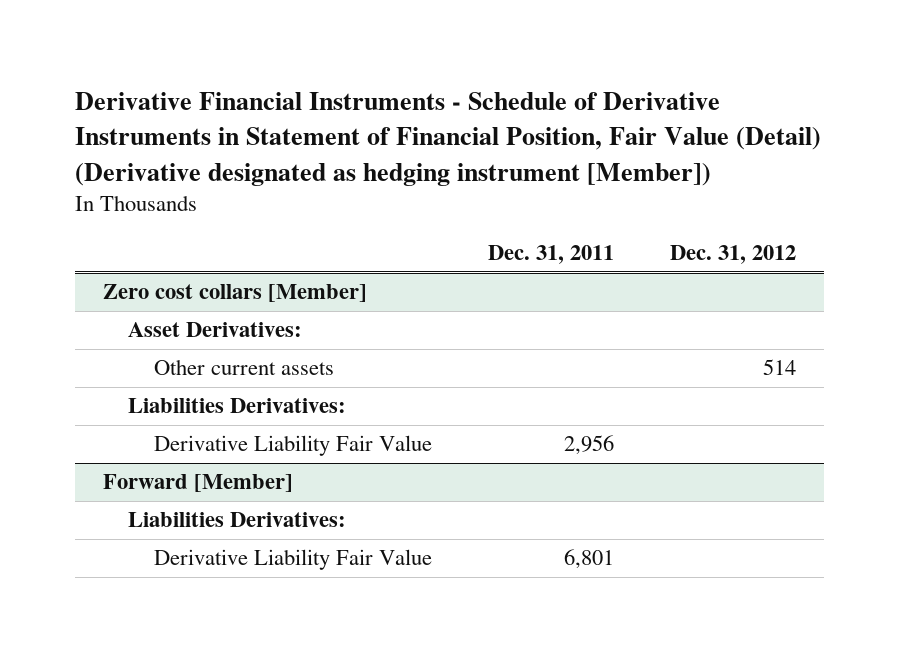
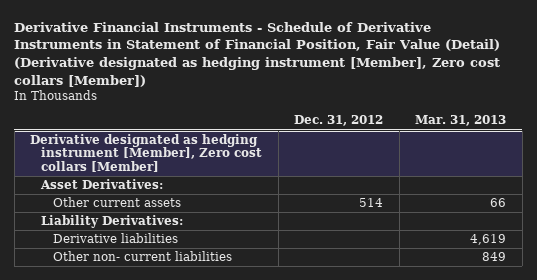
- Derivative Financial Instruments - Schedule of Derivative Instruments in Statement of Financial Position, Fair Value (Detail) (Derivative designated as hedging instrument [Member])
+ Derivative Financial Instruments - Schedule of Derivative Instruments in Statement of Financial Position, Fair Value (Detail) (Derivative designated as hedging instrument [Member], Zero cost collars [Member])
- | Dec. 31, 2011 | Dec. 31, 2012
+ | Dec. 31, 2012 | Mar. 31, 2013
- Zero cost collars [Member]
+ Derivative designated as hedging instrument [Member], Zero cost collars [Member]
- Liabilities Derivatives:
- Derivative Liability Fair Value | 2,956 |
- Forward [Member]
- Liabilities Derivatives:
- Derivative Liability Fair Value | 6,801 |
+ Liability Derivatives:
+ Derivative liabilities | | 4,619
+ Other non- current liabilities | | 849

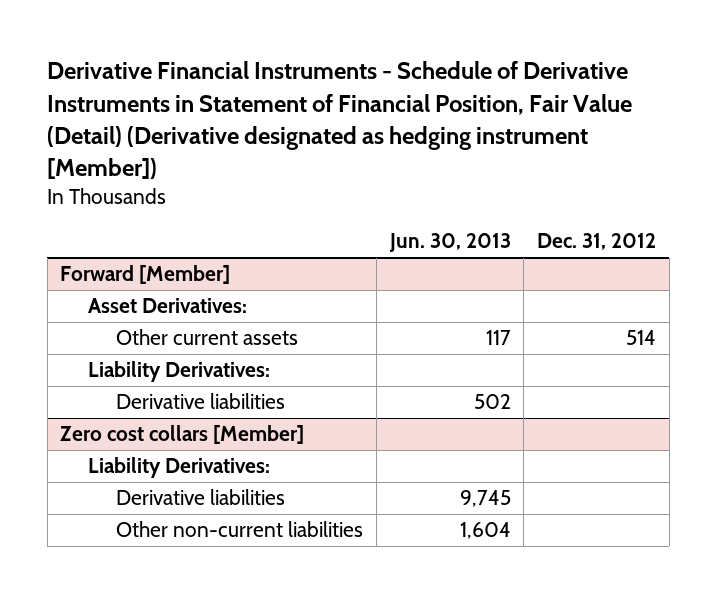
- Derivative Financial Instruments - Schedule of Derivative Instruments in Statement of Financial Position, Fair Value (Detail) (Derivative designated as hedging instrument [Member], Zero cost collars [Member])
+ Derivative Financial Instruments - Schedule of Derivative Instruments in Statement of Financial Position, Fair Value (Detail) (Derivative designated as hedging instrument [Member])
- | Dec. 31, 2012 | Mar. 31, 2013
+ | Jun. 30, 2013 | Dec. 31, 2012
- Derivative designated as hedging instrument [Member], Zero cost collars [Member]
+ Forward [Member]
- Other non- current liabilities | | 849
+ Zero cost collars [Member]
+ Liability Derivatives:
+ Derivative liabilities | 9,745 |
+ Other non-current liabilities | 1,604 |

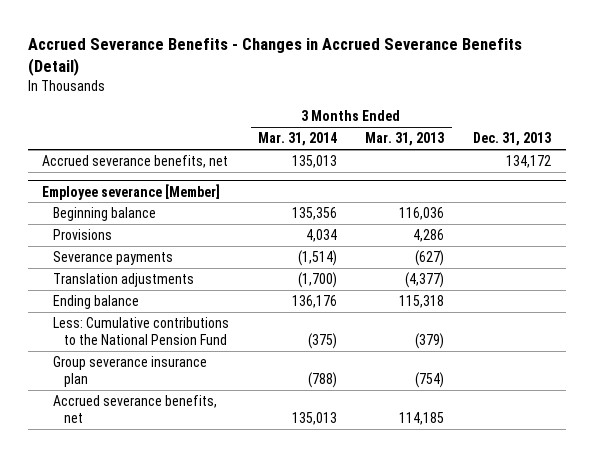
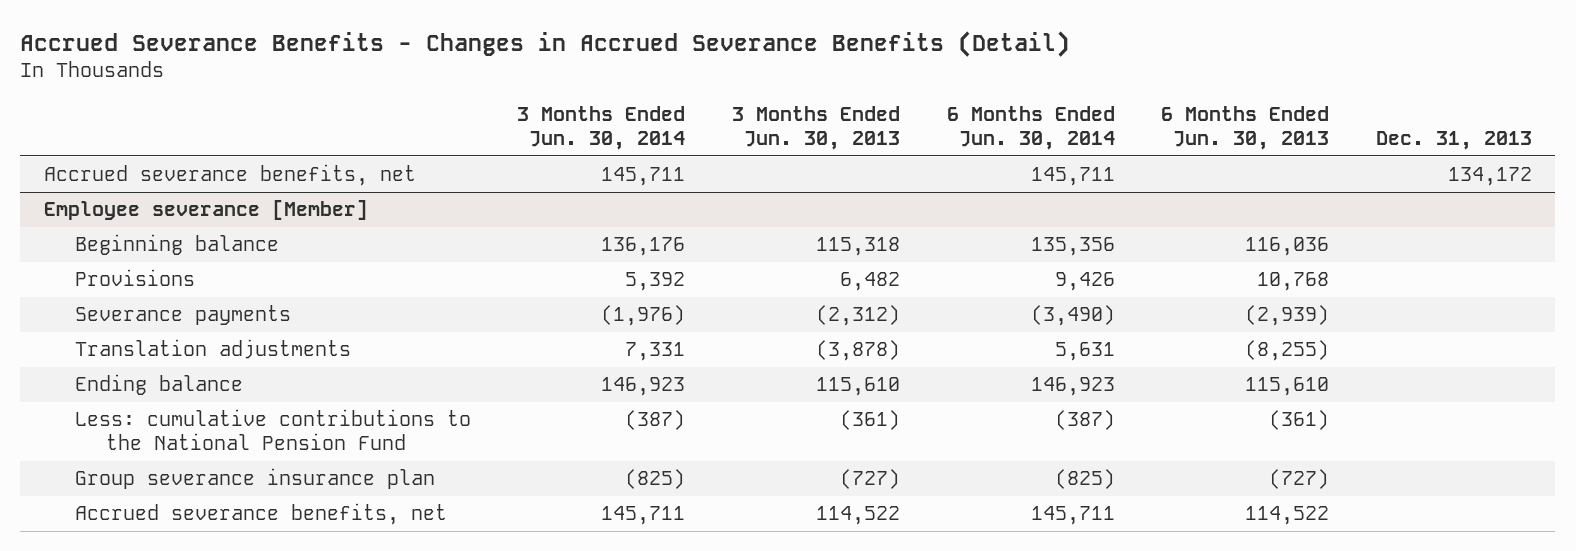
- | 3 Months Ended Mar. 31, 2014 | 3 Months Ended Mar. 31, 2013 | Dec. 31, 2013
+ | 3 Months Ended Jun. 30, 2014 | 3 Months Ended Jun. 30, 2013 | 6 Months Ended Jun. 30, 2014 | 6 Months Ended Jun. 30, 2013 | Dec. 31, 2013
@ Employee severance [Member]
- Less: Cumulative contributions to the National Pension Fund | (375) | (379) |
+ Less: cumulative contributions to the National Pension Fund | (387) | (361) | (387) | (361) |

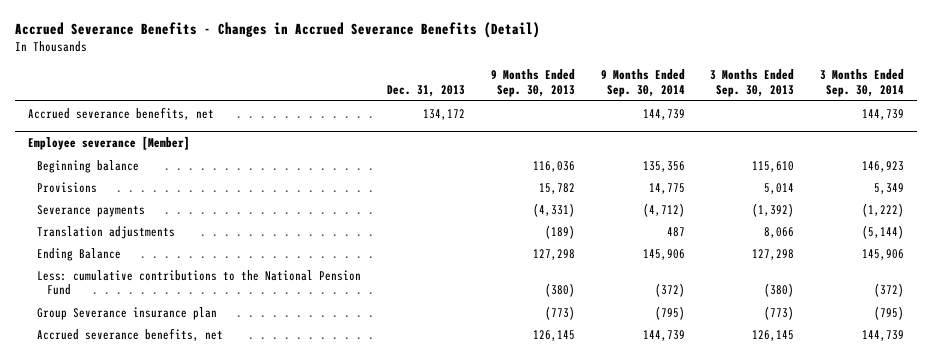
- | 3 Months Ended Jun. 30, 2014 | 3 Months Ended Jun. 30, 2013 | 6 Months Ended Jun. 30, 2014 | 6 Months Ended Jun. 30, 2013 | Dec. 31, 2013
+ | Dec. 31, 2013 | 9 Months Ended Sep. 30, 2013 | 9 Months Ended Sep. 30, 2014 | 3 Months Ended Sep. 30, 2013 | 3 Months Ended Sep. 30, 2014
@ Employee severance [Member]
- Ending balance | 146,923 | 115,610 | 146,923 | 115,610 |
+ Ending Balance | | 127,298 | 145,906 | 127,298 | 145,906
- Group severance insurance plan | (825) | (727) | (825) | (727) |
+ Group Severance insurance plan | | (773) | (795) | (773) | (795)

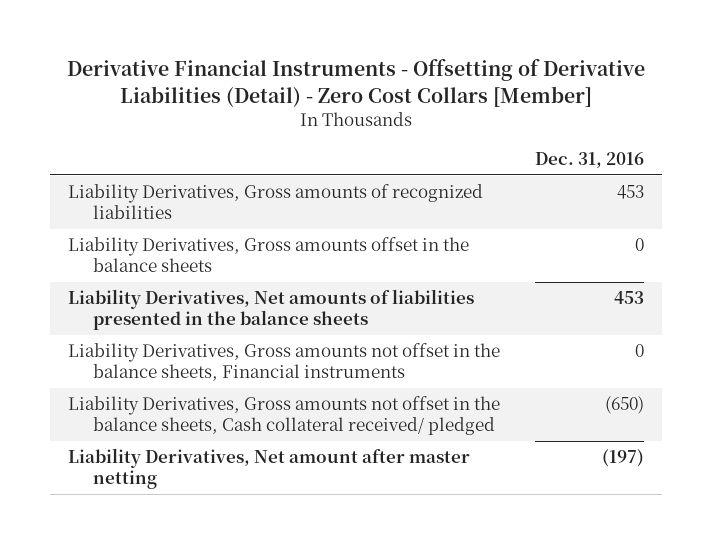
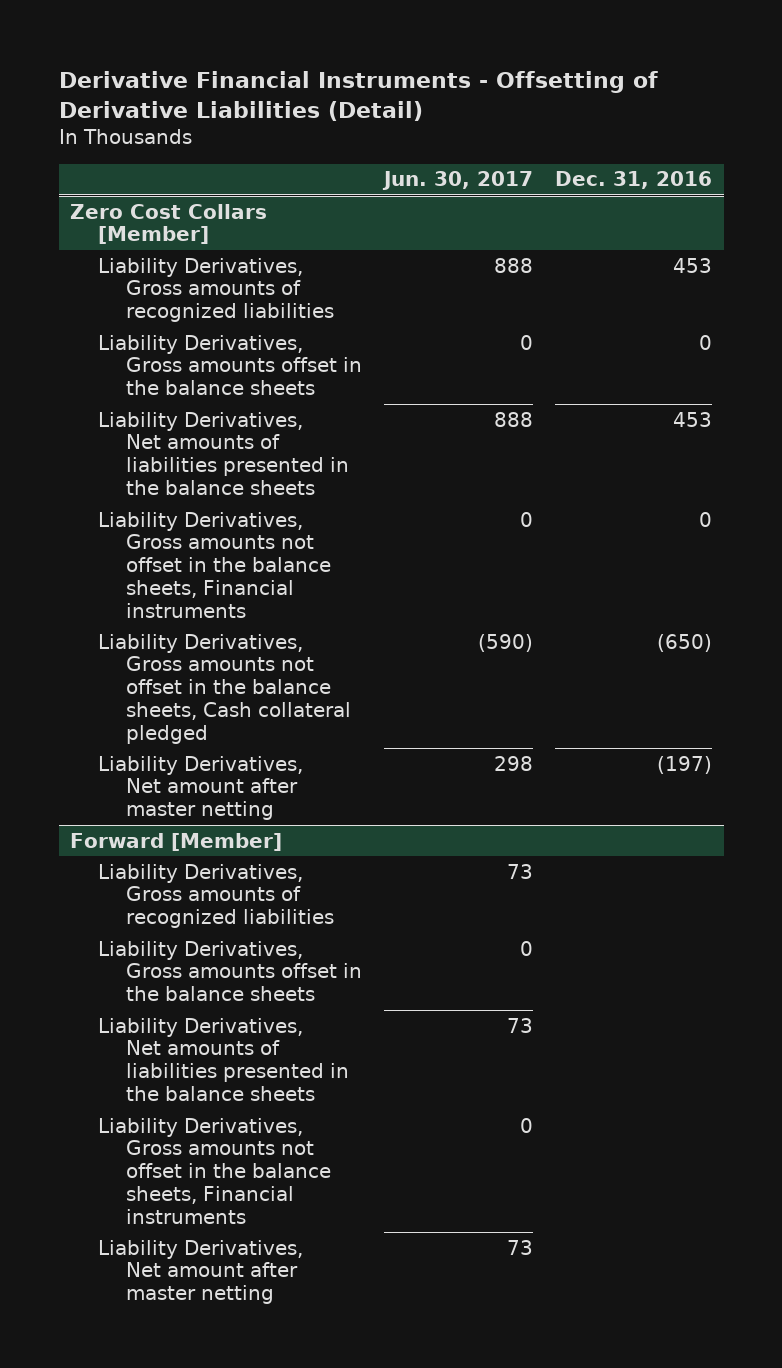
- Derivative Financial Instruments - Offsetting of Derivative Liabilities (Detail) - Zero Cost Collars [Member]
+ Derivative Financial Instruments - Offsetting of Derivative Liabilities (Detail)
- | Dec. 31, 2016
+ | Jun. 30, 2017 | Dec. 31, 2016
+ Zero Cost Collars [Member]
- Liability Derivatives, Gross amounts not offset in the balance sheets, Cash collateral received/ pledged | (650)
+ Liability Derivatives, Gross amounts not offset in the balance sheets, Cash collateral pledged | (590) | (650)
+ Forward [Member]
+ Liability Derivatives, Gross amounts of recognized liabilities | 73 |
+ Liability Derivatives, Gross amounts offset in the balance sheets | 0 |
+ Liability Derivatives, Net amounts of liabilities presented in the balance sheets | 73 |
+ Liability Derivatives, Gross amounts not offset in the balance sheets, Financial instruments | 0 |
+ Liability Derivatives, Net amount after master netting | 73 |

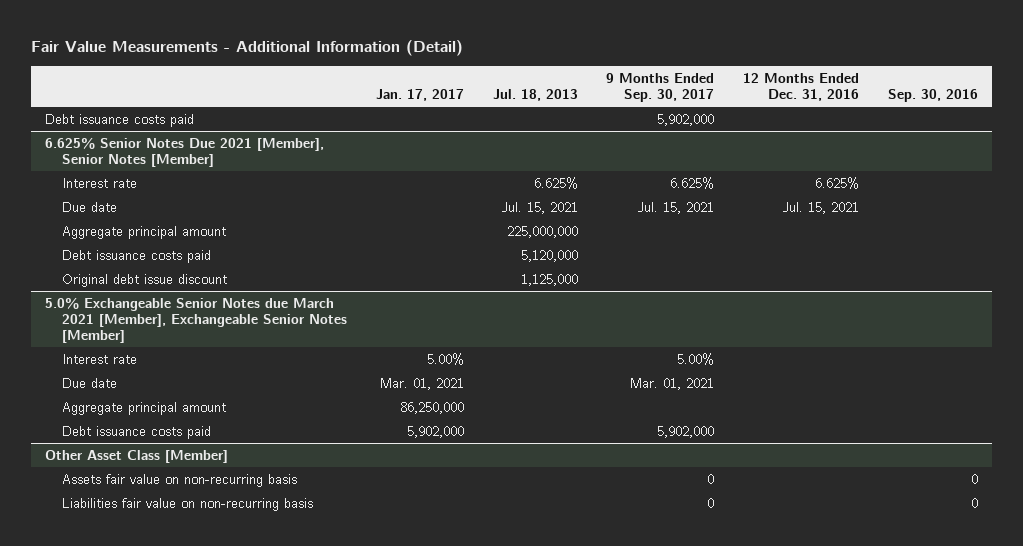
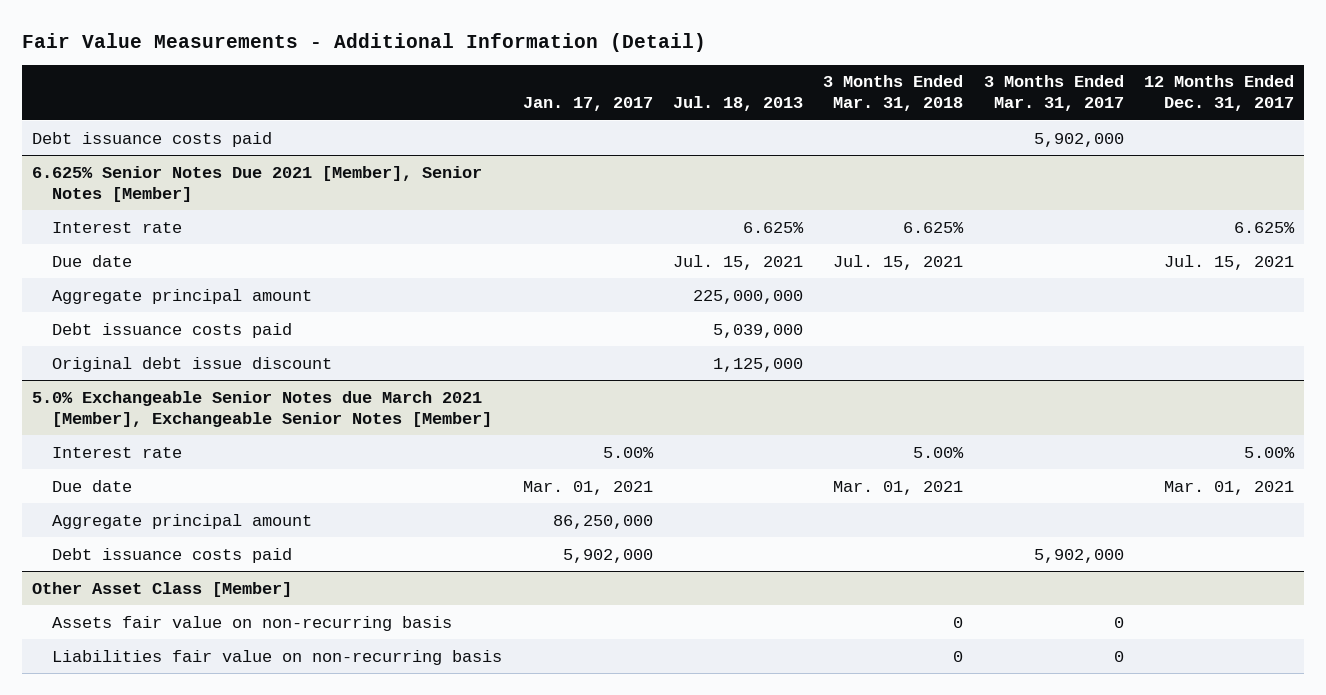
- | Jan. 17, 2017 | Jul. 18, 2013 | 9 Months Ended Sep. 30, 2017 | 12 Months Ended Dec. 31, 2016 | Sep. 30, 2016
+ | Jan. 17, 2017 | Jul. 18, 2013 | 3 Months Ended Mar. 31, 2018 | 3 Months Ended Mar. 31, 2017 | 12 Months Ended Dec. 31, 2017
@ 6.625% Senior Notes Due 2021 [Member], Senior Notes [Member]
- Debt issuance costs paid | | 5,120,000 | | |
+ Debt issuance costs paid | | 5,039,000 | | |

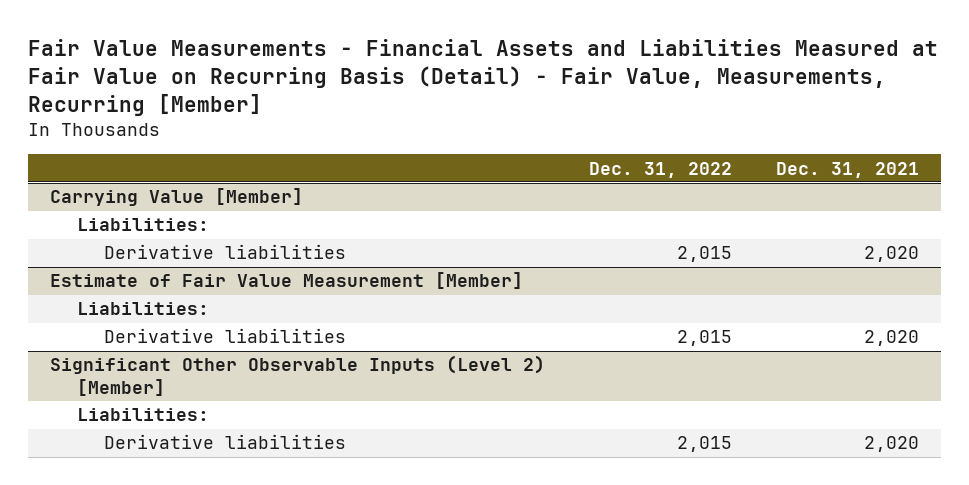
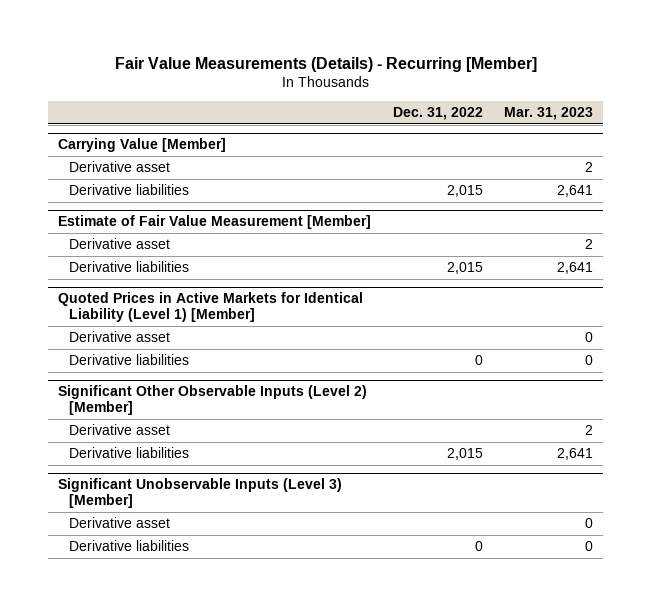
- Fair Value Measurements - Financial Assets and Liabilities Measured at Fair Value on Recurring Basis (Detail) - Fair Value, Measurements, Recurring [Member]
+ Fair Value Measurements (Details) - Recurring [Member]
- | Dec. 31, 2022 | Dec. 31, 2021
+ | Dec. 31, 2022 | Mar. 31, 2023
@ Carrying Value [Member]
- Liabilities:
+ Derivative asset | | 2
@ Estimate of Fair Value Measurement [Member]
- Liabilities:
+ Derivative asset | | 2
+ Quoted Prices in Active Markets for Identical Liability (Level 1) [Member]
+ Derivative asset | | 0
+ Derivative liabilities | 0 | 0
@ Significant Other Observable Inputs (Level 2) [Member]
- Liabilities:
+ Derivative asset | | 2
+ Significant Unobservable Inputs (Level 3) [Member]
+ Derivative asset | | 0
+ Derivative liabilities | 0 | 0

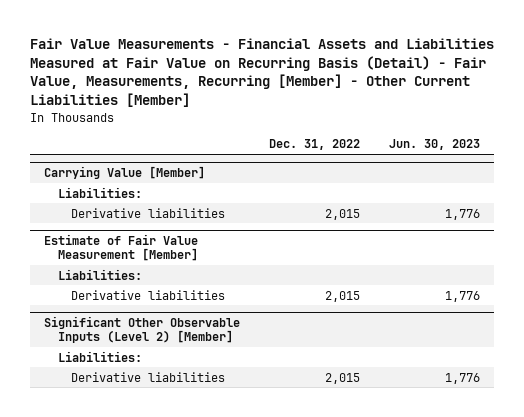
- Fair Value Measurements (Details) - Recurring [Member]
+ Fair Value Measurements - Financial Assets and Liabilities Measured at Fair Value on Recurring Basis (Detail) - Fair Value, Measurements, Recurring [Member] - Other Current Liabilities [Member]
- | Dec. 31, 2022 | Mar. 31, 2023
+ | Dec. 31, 2022 | Jun. 30, 2023
@ Carrying Value [Member]
- Derivative asset | | 2
+ Liabilities:
@ Estimate of Fair Value Measurement [Member]
- Derivative asset | | 2
+ Liabilities:
- Quoted Prices in Active Markets for Identical Liability (Level 1) [Member]
- Derivative asset | | 0
- Derivative liabilities | 0 | 0
@ Significant Other Observable Inputs (Level 2) [Member]
- Derivative asset | | 2
+ Liabilities:
- Significant Unobservable Inputs (Level 3) [Member]
- Derivative asset | | 0
- Derivative liabilities | 0 | 0

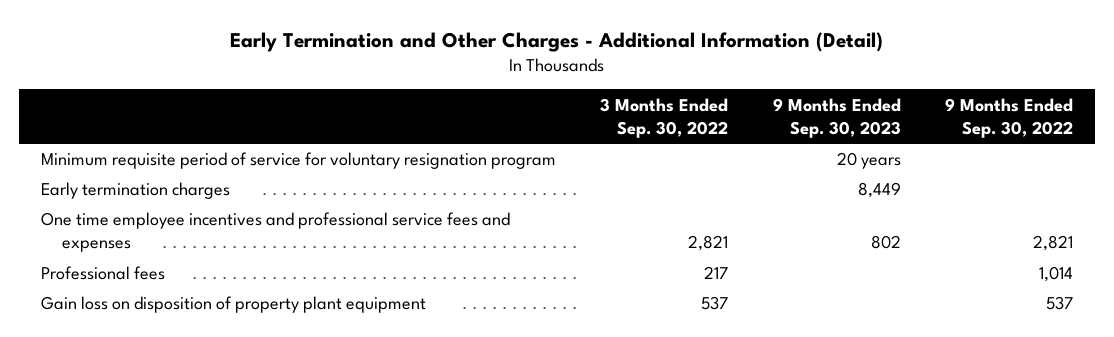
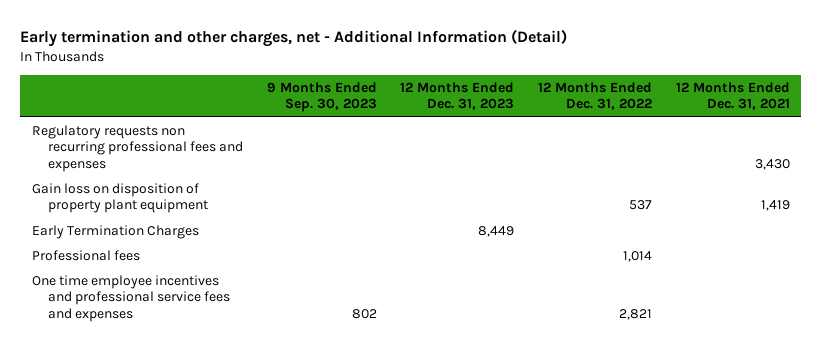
- Early Termination and Other Charges - Additional Information (Detail)
+ Early termination and other charges, net - Additional Information (Detail)
- | 3 Months Ended Sep. 30, 2022 | 9 Months Ended Sep. 30, 2023 | 9 Months Ended Sep. 30, 2022
+ | 9 Months Ended Sep. 30, 2023 | 12 Months Ended Dec. 31, 2023 | 12 Months Ended Dec. 31, 2022 | 12 Months Ended Dec. 31, 2021
- Minimum requisite period of service for voluntary resignation program | | 20 years |
- Early termination charges | | 8,449 |
+ Regulatory requests non recurring professional fees and expenses | | | | 3,430
+ Early Termination Charges | | 8,449 | |
moved down: Professional fees | | | 1,014 |
moved down: One time employee incentives and professional service fees and expenses | 802 | | 2,821 |

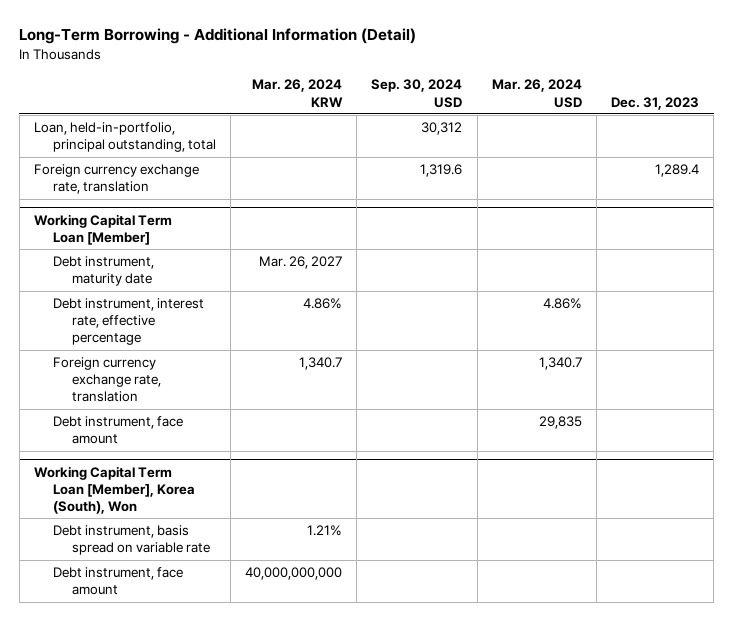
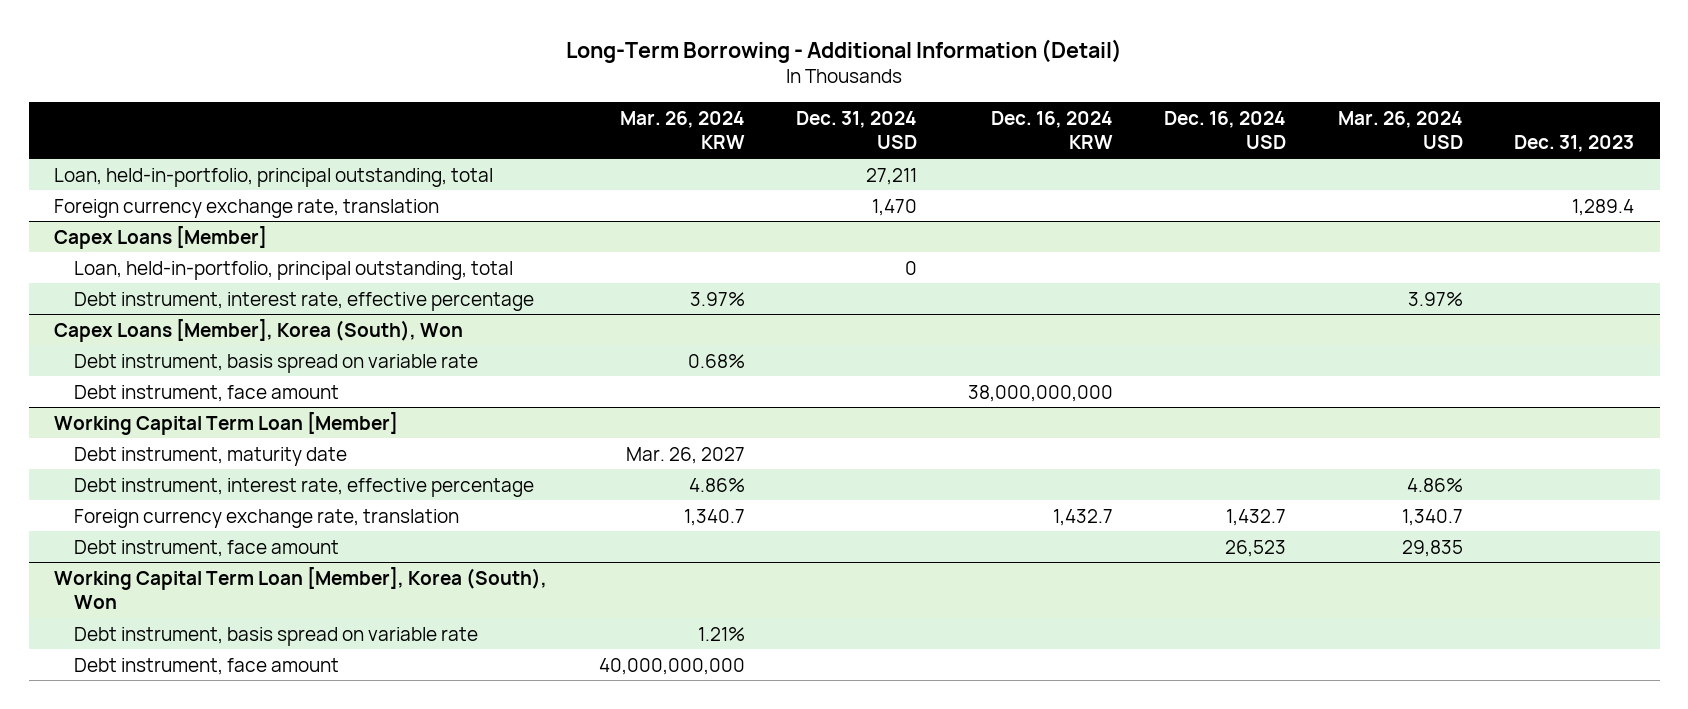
- | Mar. 26, 2024 KRW | Sep. 30, 2024 USD | Mar. 26, 2024 USD | Dec. 31, 2023
+ | Mar. 26, 2024 KRW | Dec. 31, 2024 USD | Dec. 16, 2024 KRW | Dec. 16, 2024 USD | Mar. 26, 2024 USD | Dec. 31, 2023
+ Capex Loans [Member]
+ Loan, held-in-portfolio, principal outstanding, total | | 0 | | | |
+ Debt instrument, interest rate, effective percentage | 3.97% | | | | 3.97% |
+ Capex Loans [Member], Korea (South), Won
+ Debt instrument, basis spread on variable rate | 0.68% | | | | |
+ Debt instrument, face amount | | | 38,000,000,000 | | |

